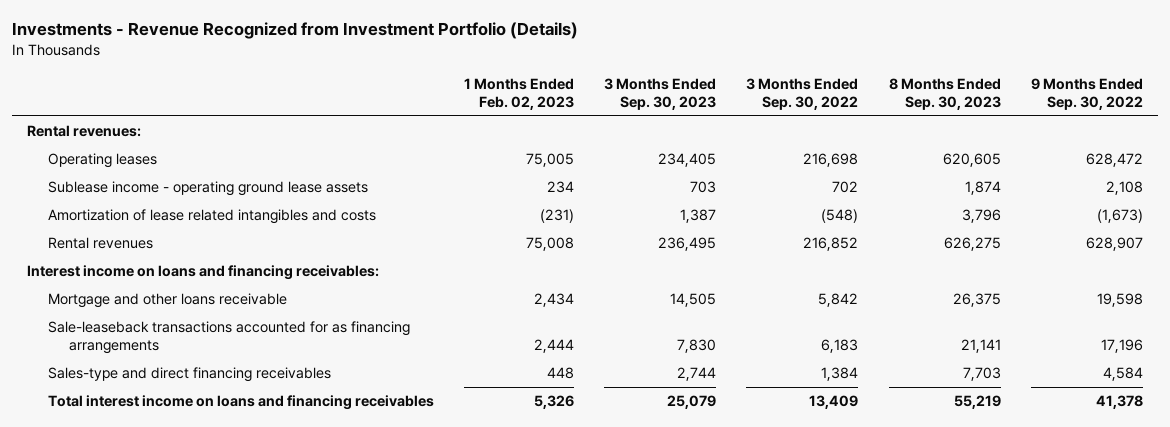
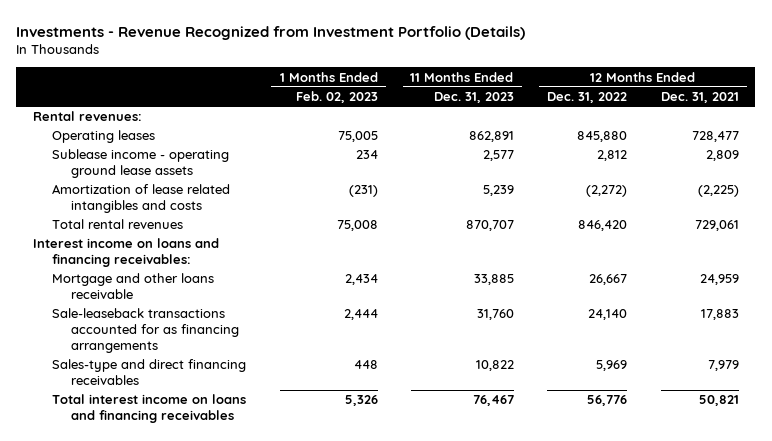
- | 1 Months Ended Feb. 02, 2023 | 3 Months Ended Sep. 30, 2023 | 3 Months Ended Sep. 30, 2022 | 8 Months Ended Sep. 30, 2023 | 9 Months Ended Sep. 30, 2022
+ | 1 Months Ended Feb. 02, 2023 | 11 Months Ended Dec. 31, 2023 | 12 Months Ended Dec. 31, 2022 | 12 Months Ended Dec. 31, 2021
- Rental revenues | 75,008 | 236,495 | 216,852 | 626,275 | 628,907
+ Total rental revenues | 75,008 | 870,707 | 846,420 | 729,061

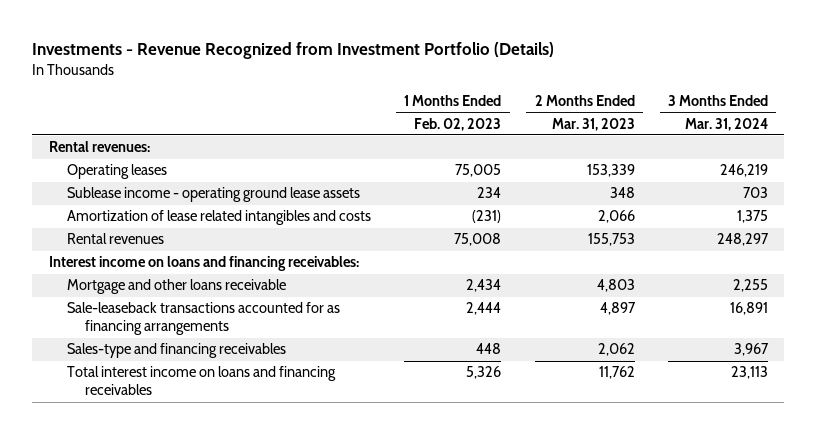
- | 1 Months Ended Feb. 02, 2023 | 11 Months Ended Dec. 31, 2023 | 12 Months Ended Dec. 31, 2022 | 12 Months Ended Dec. 31, 2021
+ | 1 Months Ended Feb. 02, 2023 | 2 Months Ended Mar. 31, 2023 | 3 Months Ended Mar. 31, 2024
- Total rental revenues | 75,008 | 870,707 | 846,420 | 729,061
+ Rental revenues | 75,008 | 155,753 | 248,297
- Sales-type and direct financing receivables | 448 | 10,822 | 5,969 | 7,979
+ Sales-type and financing receivables | 448 | 2,062 | 3,967

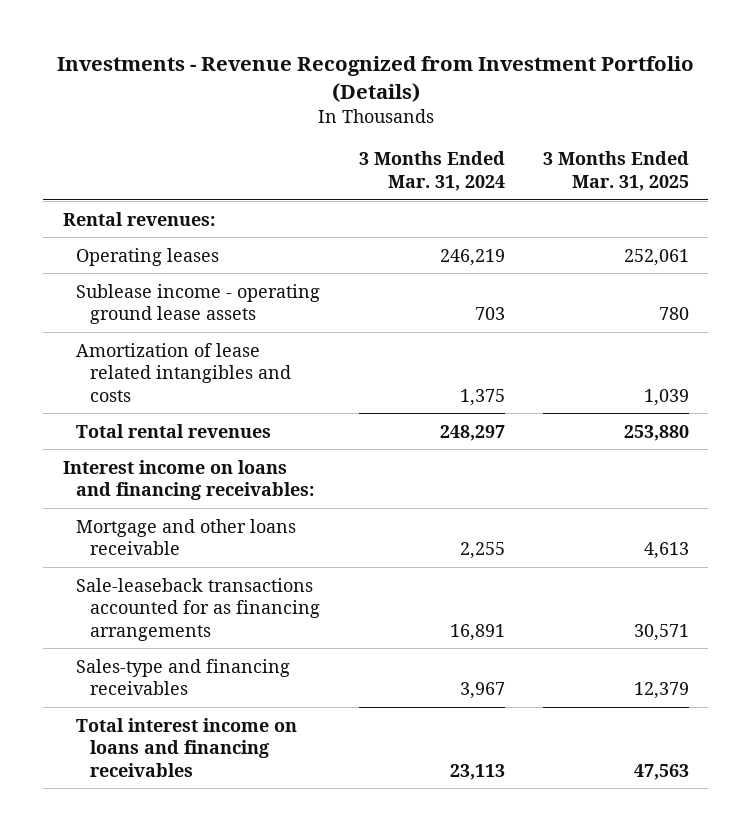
- | 1 Months Ended Feb. 02, 2023 | 2 Months Ended Mar. 31, 2023 | 3 Months Ended Mar. 31, 2024
+ | 3 Months Ended Mar. 31, 2024 | 3 Months Ended Mar. 31, 2025
- Rental revenues | 75,008 | 155,753 | 248,297
+ Total rental revenues | 248,297 | 253,880

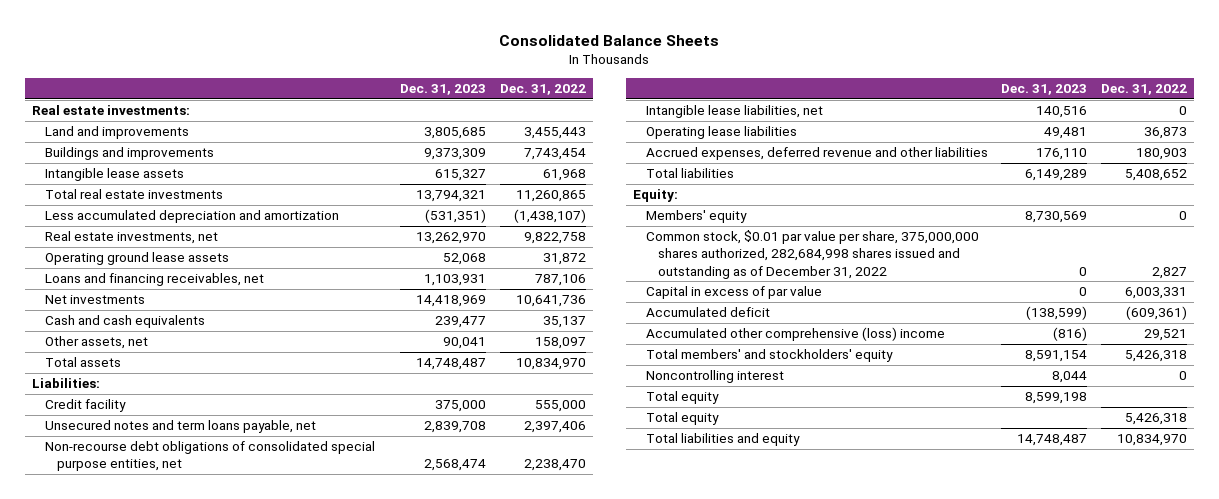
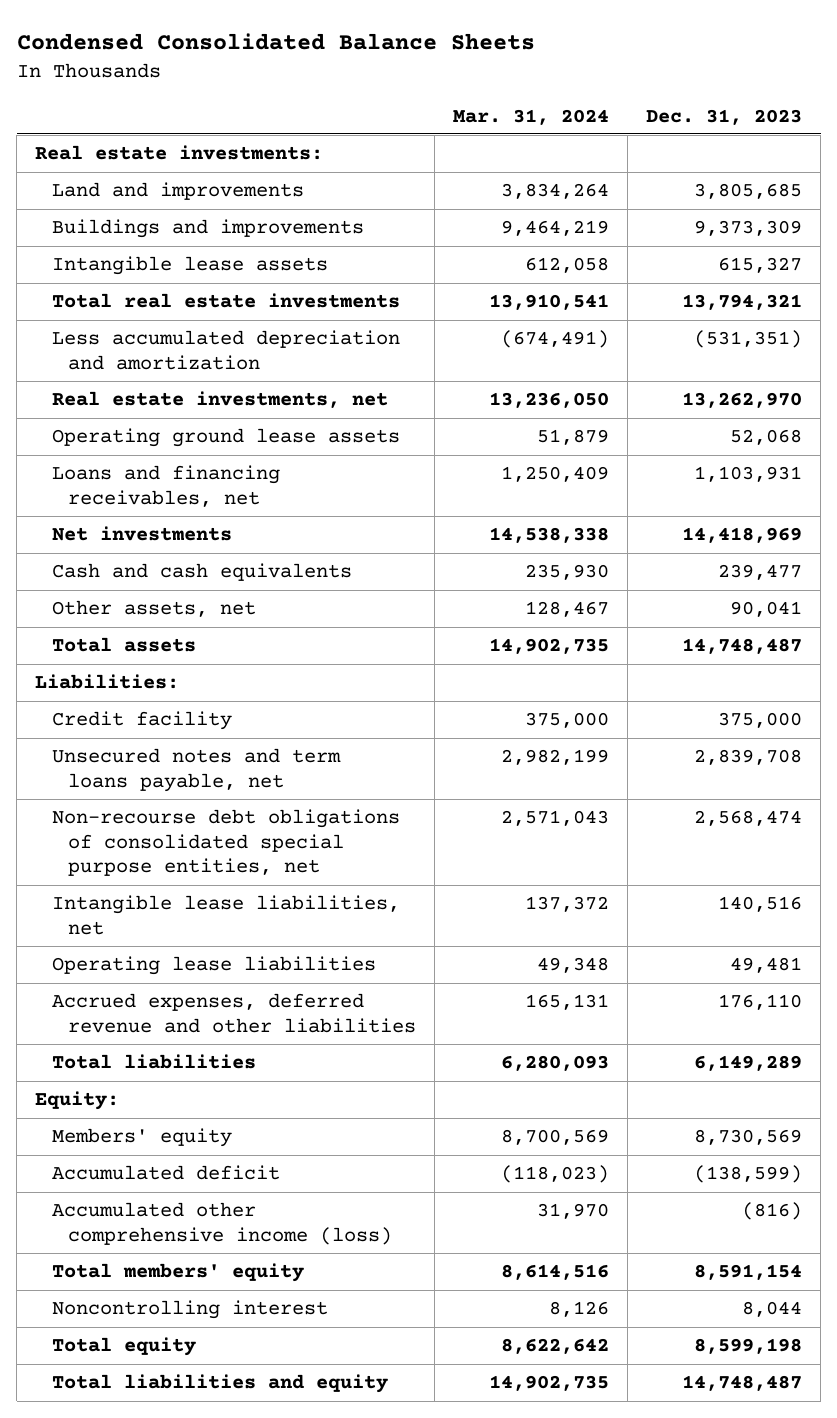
- Consolidated Balance Sheets
+ Condensed Consolidated Balance Sheets
- | Dec. 31, 2023 | Dec. 31, 2022
+ | Mar. 31, 2024 | Dec. 31, 2023
- Common stock, $0.01 par value per share, 375,000,000 shares authorized, 282,684,998 shares issued and outstanding as of December 31, 2022 | 0 | 2,827
- Capital in excess of par value | 0 | 6,003,331
- Accumulated other comprehensive (loss) income | (816) | 29,521
- Total members' and stockholders' equity | 8,591,154 | 5,426,318
+ Accumulated other comprehensive income (loss) | 31,970 | (816)
+ Total members' equity | 8,614,516 | 8,591,154
- Total equity | | 5,426,318

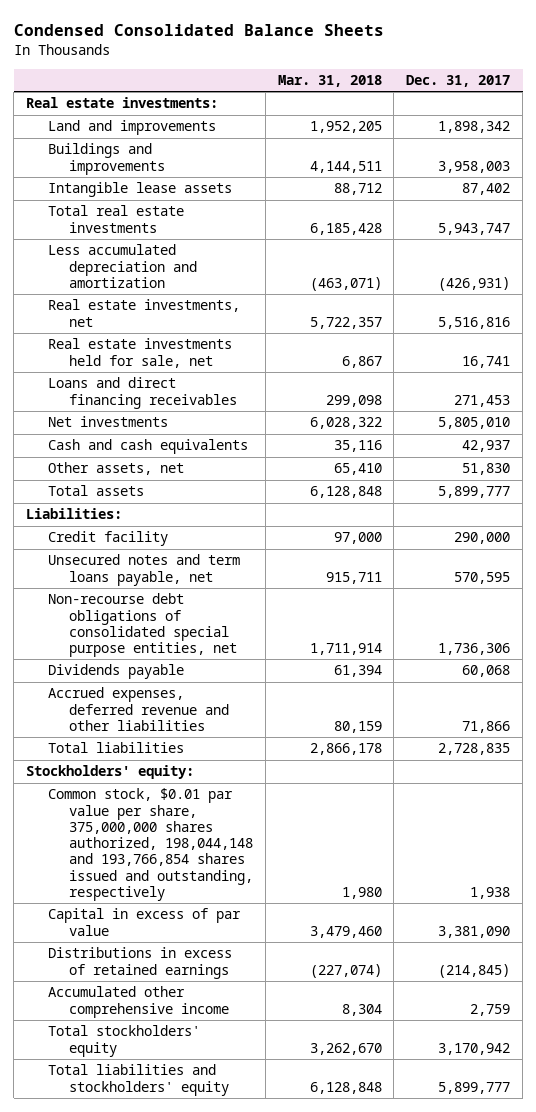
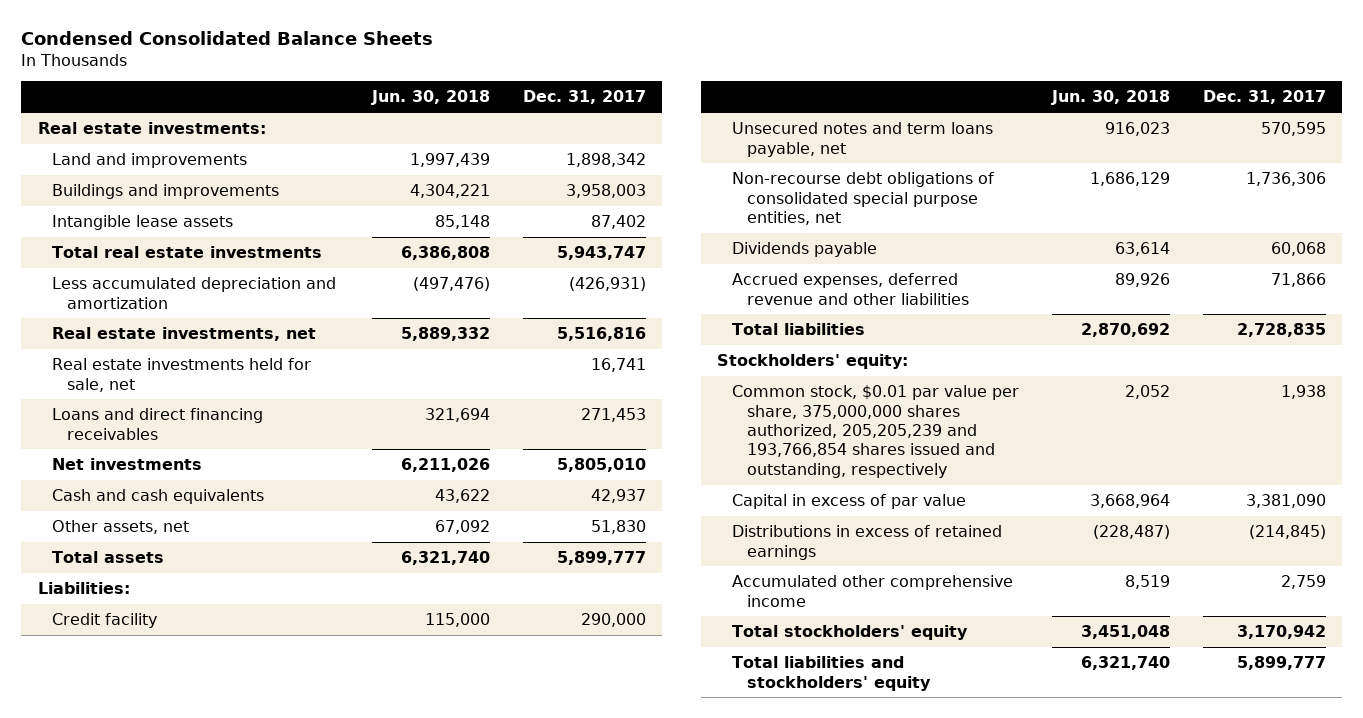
- | Mar. 31, 2018 | Dec. 31, 2017
+ | Jun. 30, 2018 | Dec. 31, 2017
- Common stock, $0.01 par value per share, 375,000,000 shares authorized, 198,044,148 and 193,766,854 shares issued and outstanding, respectively | 1,980 | 1,938
+ Common stock, $0.01 par value per share, 375,000,000 shares authorized, 205,205,239 and 193,766,854 shares issued and outstanding, respectively | 2,052 | 1,938

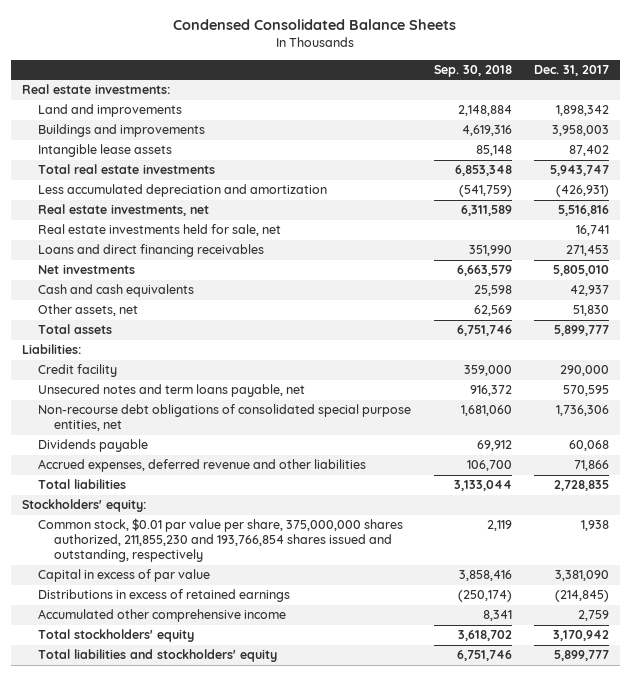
- | Jun. 30, 2018 | Dec. 31, 2017
+ | Sep. 30, 2018 | Dec. 31, 2017
- Common stock, $0.01 par value per share, 375,000,000 shares authorized, 205,205,239 and 193,766,854 shares issued and outstanding, respectively | 2,052 | 1,938
+ Common stock, $0.01 par value per share, 375,000,000 shares authorized, 211,855,230 and 193,766,854 shares issued and outstanding, respectively | 2,119 | 1,938

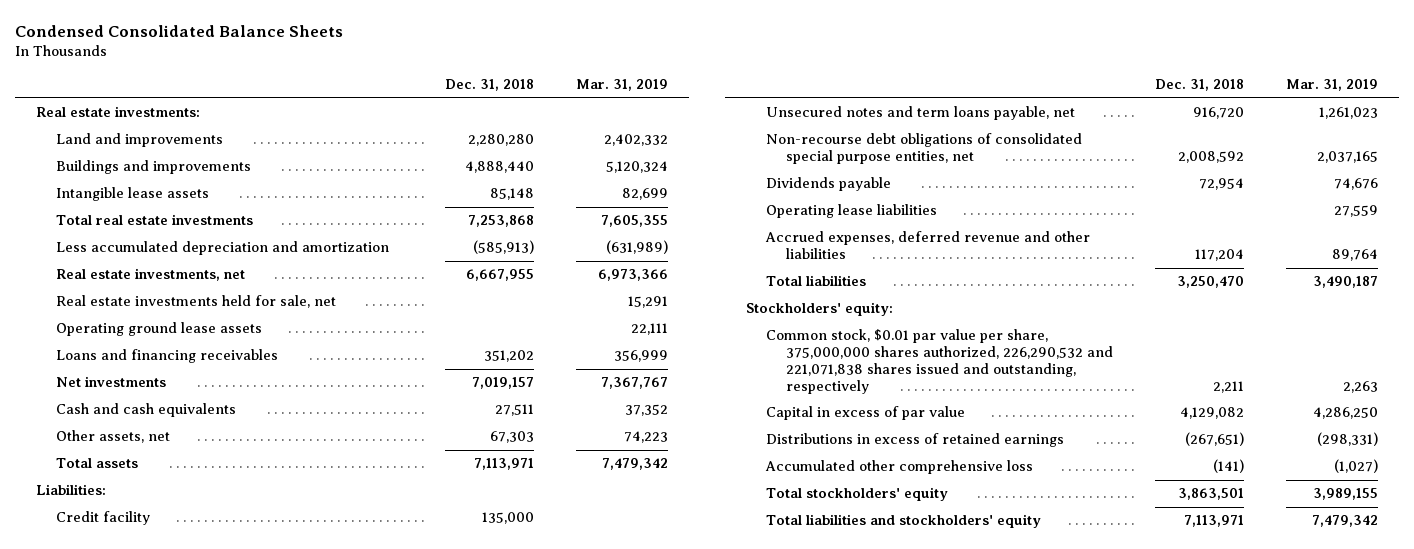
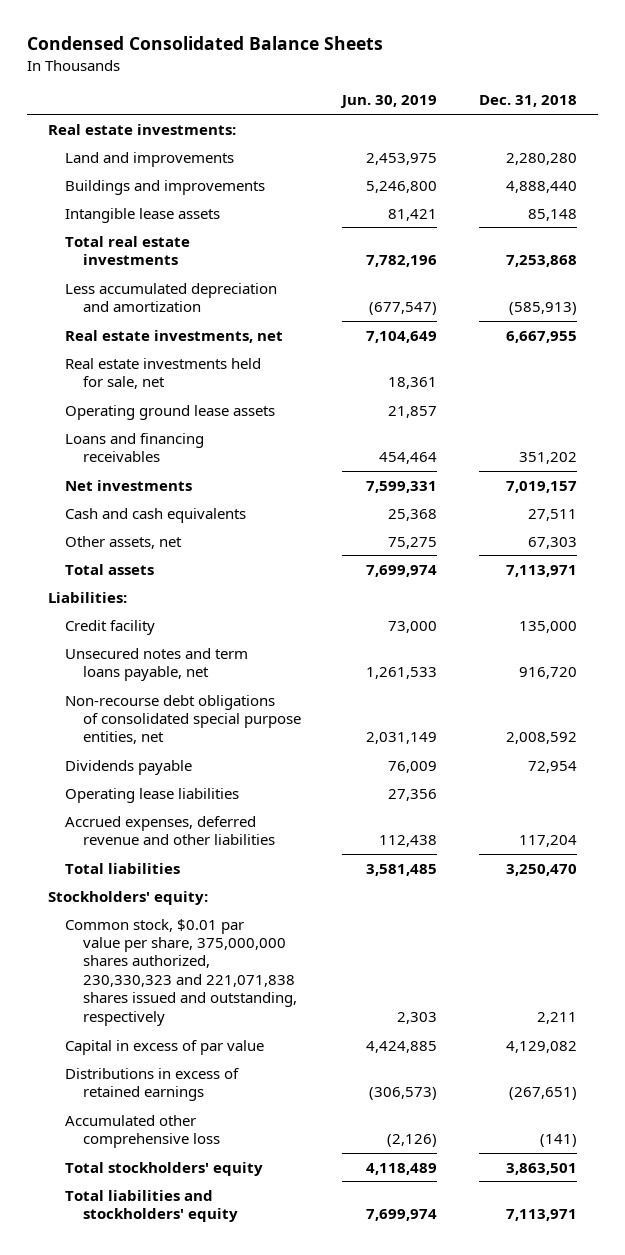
- | Dec. 31, 2018 | Mar. 31, 2019
+ | Jun. 30, 2019 | Dec. 31, 2018
- Common stock, $0.01 par value per share, 375,000,000 shares authorized, 226,290,532 and 221,071,838 shares issued and outstanding, respectively | 2,211 | 2,263
+ Common stock, $0.01 par value per share, 375,000,000 shares authorized, 230,330,323 and 221,071,838 shares issued and outstanding, respectively | 2,303 | 2,211

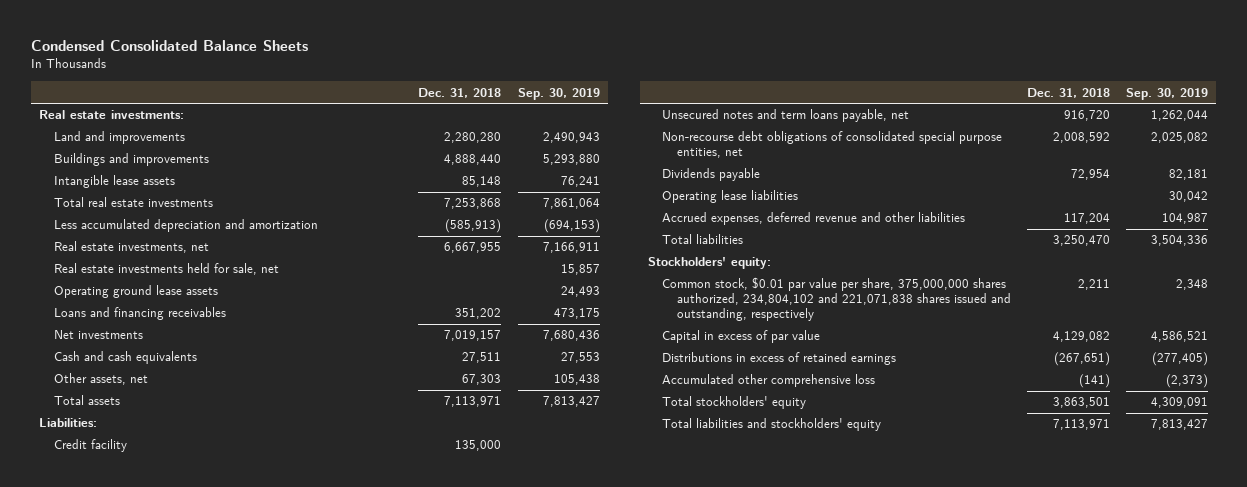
- | Jun. 30, 2019 | Dec. 31, 2018
+ | Dec. 31, 2018 | Sep. 30, 2019
- Common stock, $0.01 par value per share, 375,000,000 shares authorized, 230,330,323 and 221,071,838 shares issued and outstanding, respectively | 2,303 | 2,211
+ Common stock, $0.01 par value per share, 375,000,000 shares authorized, 234,804,102 and 221,071,838 shares issued and outstanding, respectively | 2,211 | 2,348

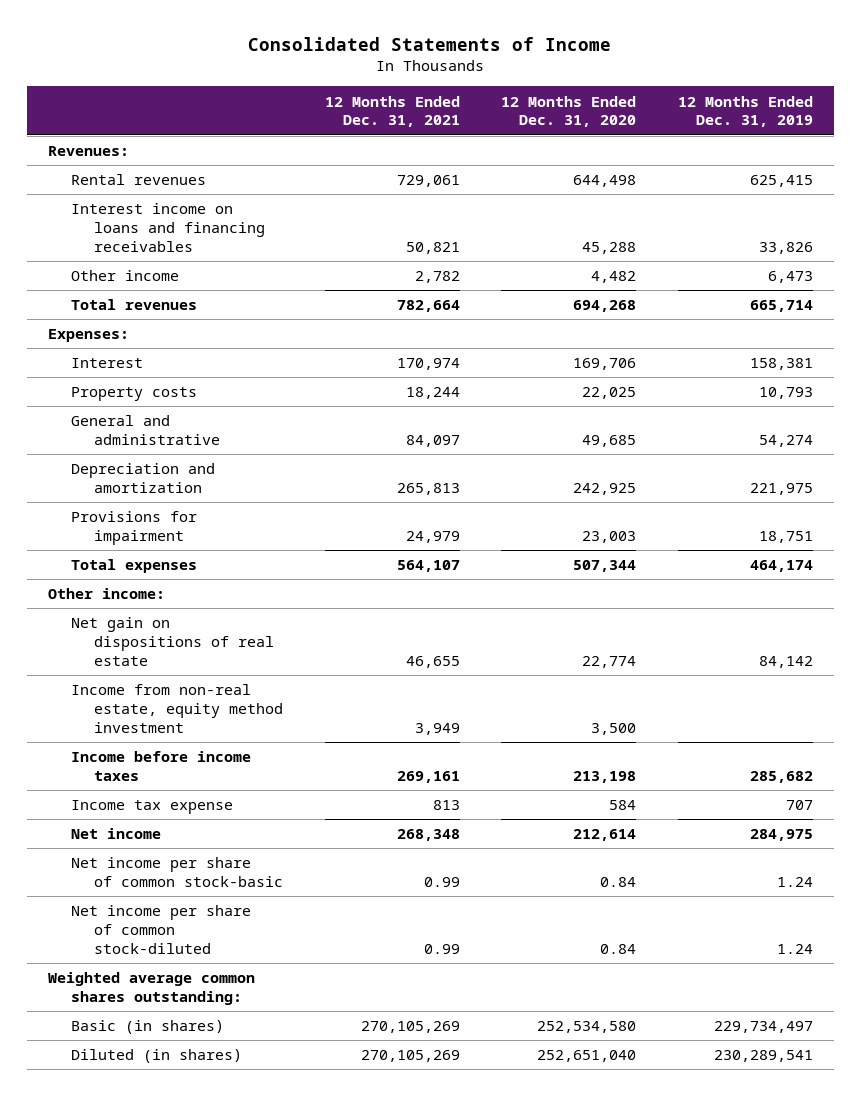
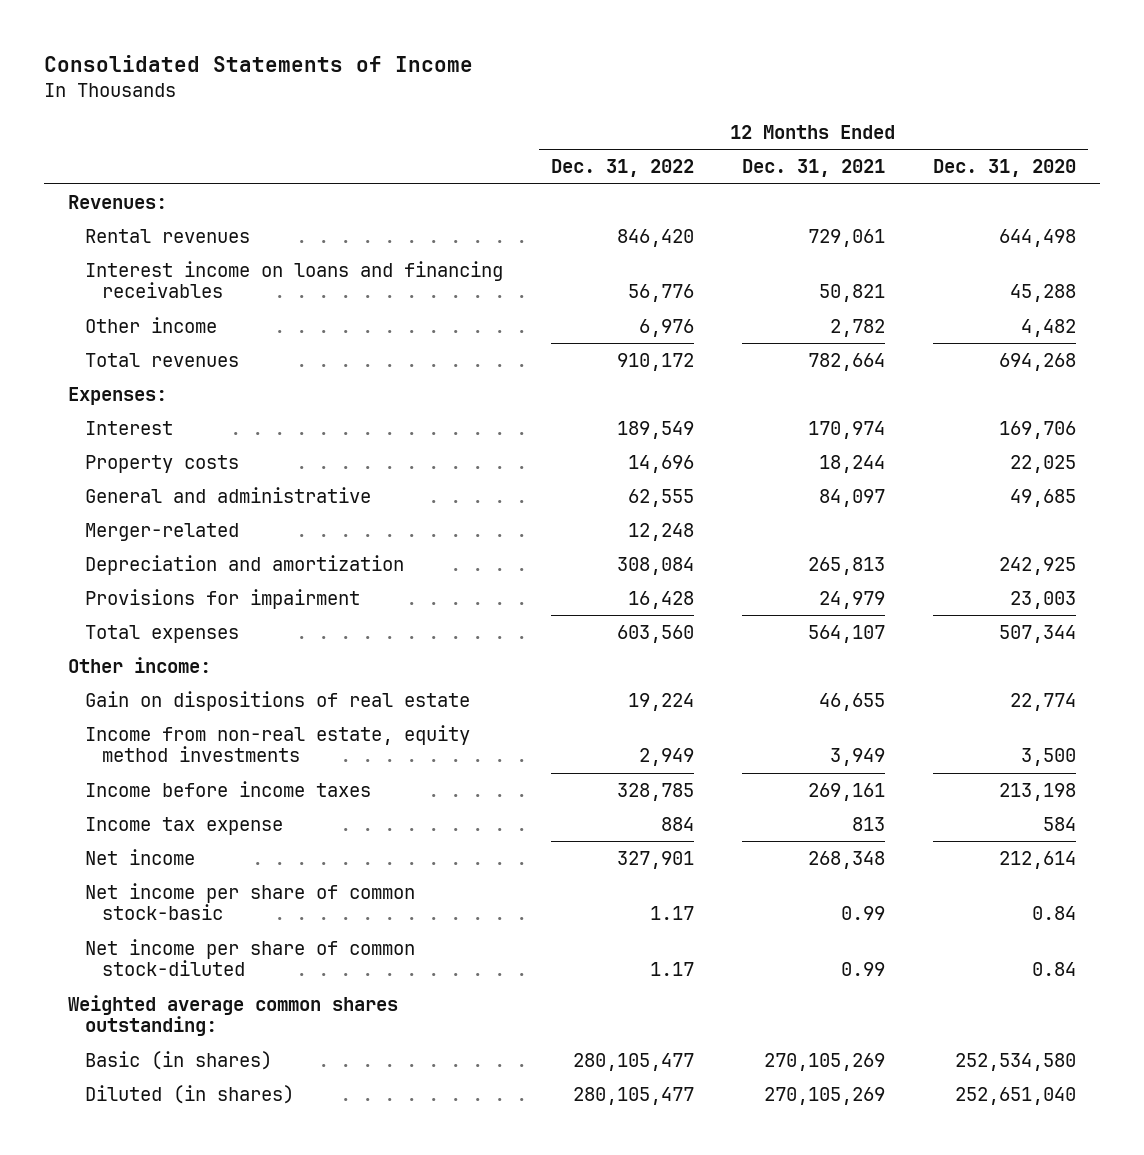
- | 12 Months Ended Dec. 31, 2021 | 12 Months Ended Dec. 31, 2020 | 12 Months Ended Dec. 31, 2019
+ | 12 Months Ended Dec. 31, 2022 | 12 Months Ended Dec. 31, 2021 | 12 Months Ended Dec. 31, 2020
+ Merger-related | 12,248 | |
- Net gain on dispositions of real estate | 46,655 | 22,774 | 84,142
- Income from non-real estate, equity method investment | 3,949 | 3,500 |
+ Gain on dispositions of real estate | 19,224 | 46,655 | 22,774
+ Income from non-real estate, equity method investments | 2,949 | 3,949 | 3,500

